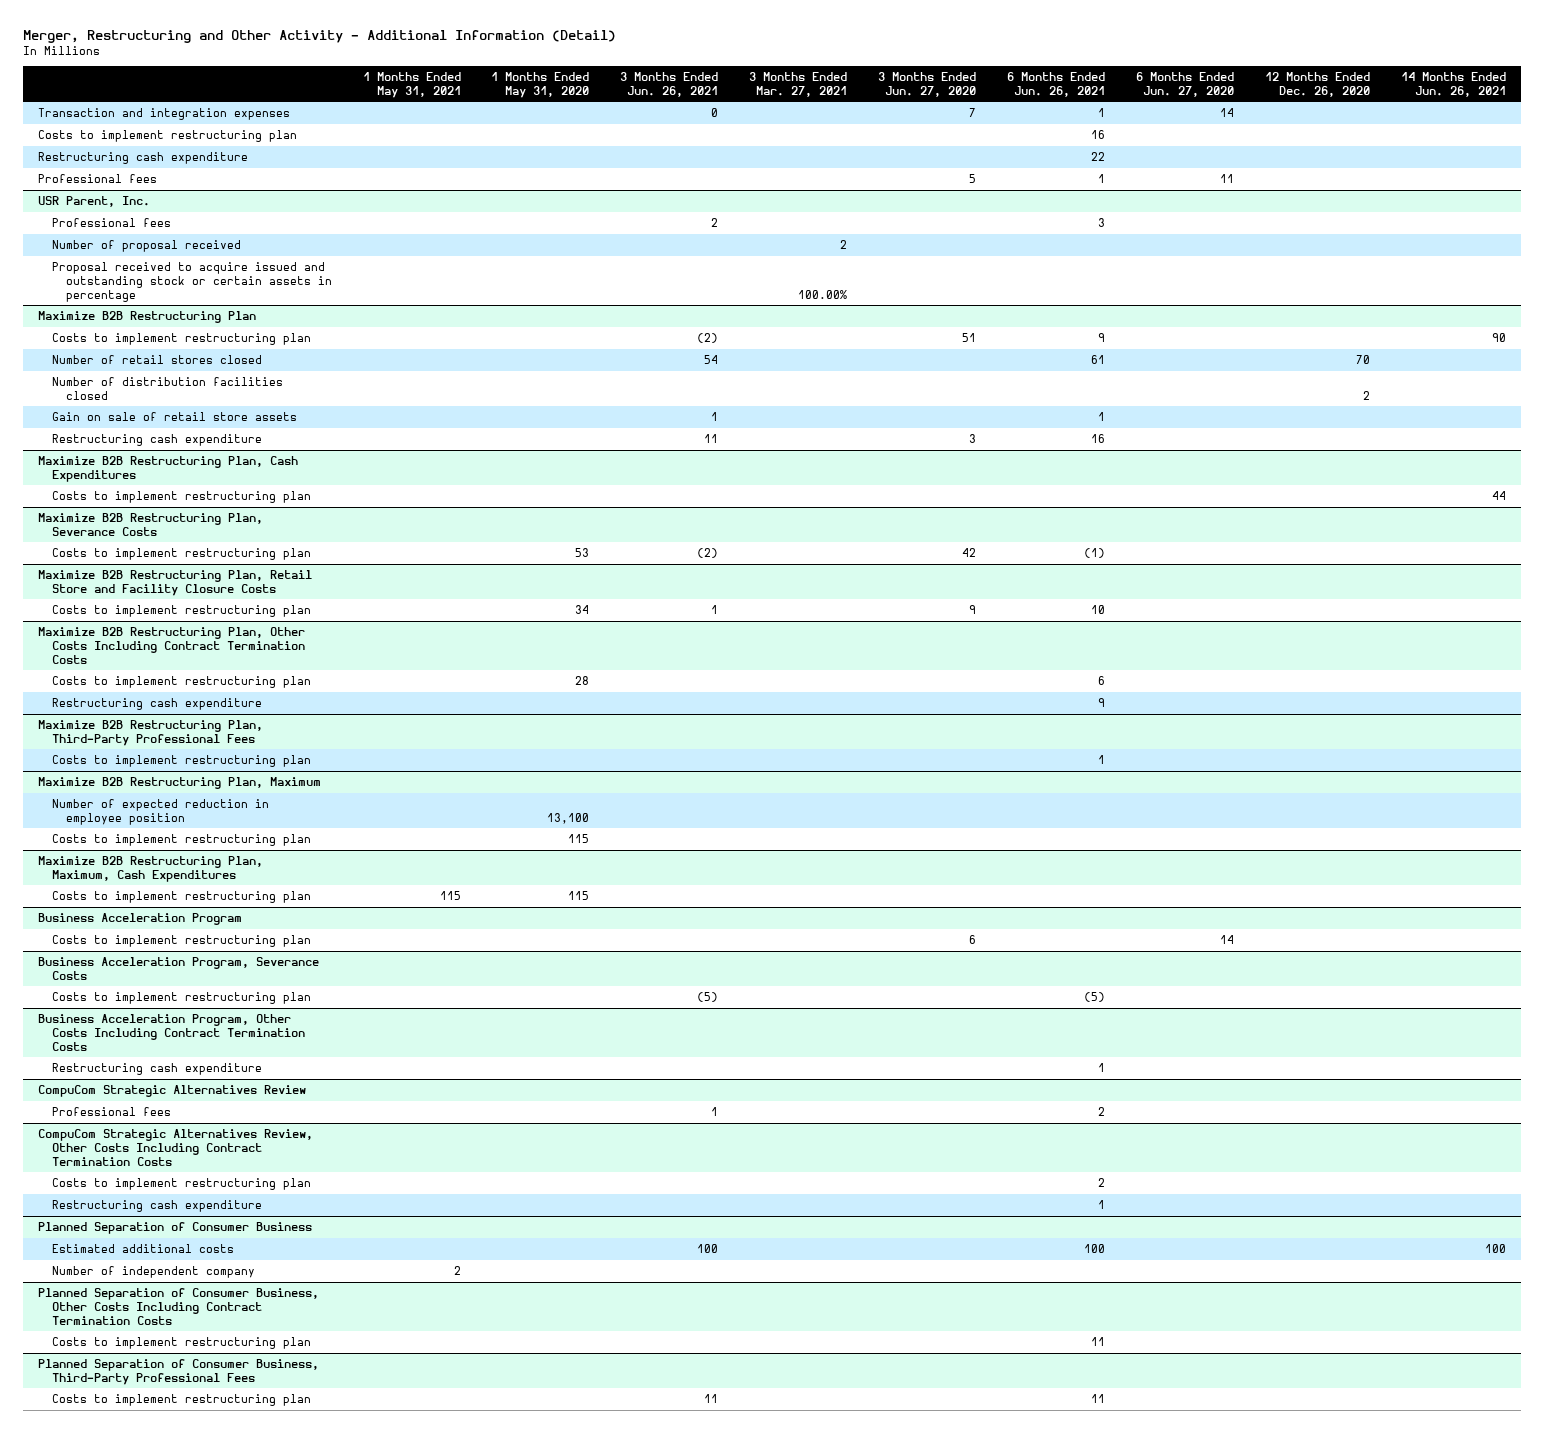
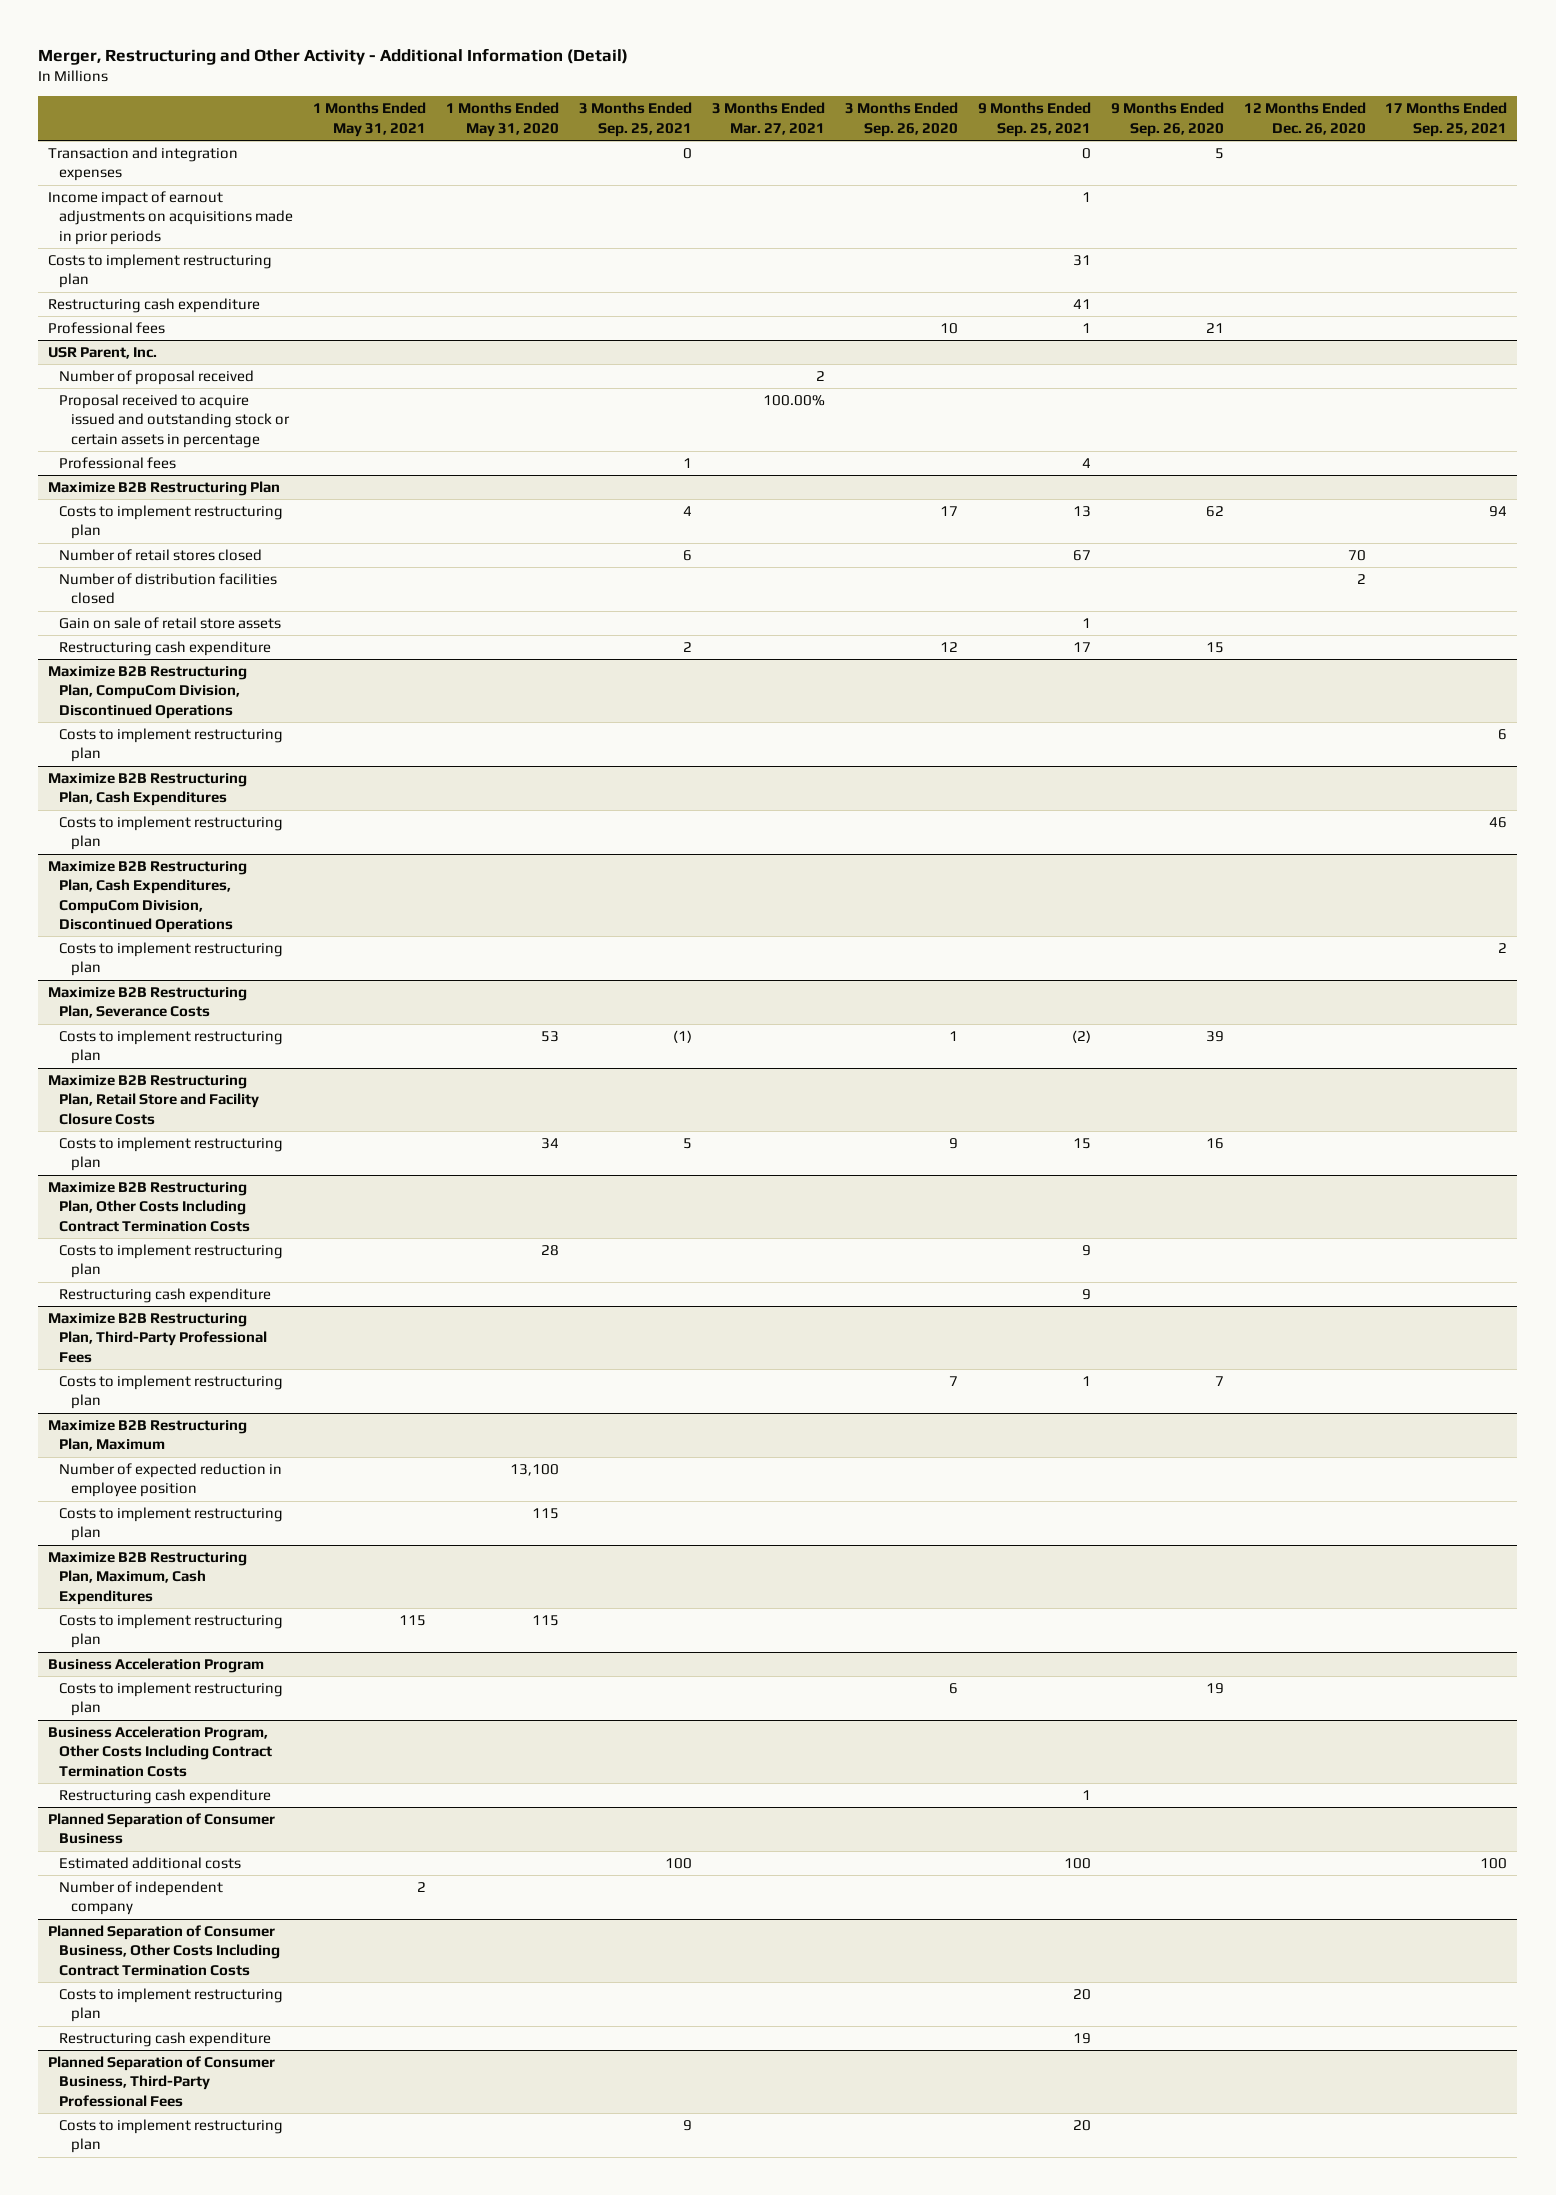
- | 1 Months Ended May 31, 2021 | 1 Months Ended May 31, 2020 | 3 Months Ended Jun. 26, 2021 | 3 Months Ended Mar. 27, 2021 | 3 Months Ended Jun. 27, 2020 | 6 Months Ended Jun. 26, 2021 | 6 Months Ended Jun. 27, 2020 | 12 Months Ended Dec. 26, 2020 | 14 Months Ended Jun. 26, 2021
+ | 1 Months Ended May 31, 2021 | 1 Months Ended May 31, 2020 | 3 Months Ended Sep. 25, 2021 | 3 Months Ended Mar. 27, 2021 | 3 Months Ended Sep. 26, 2020 | 9 Months Ended Sep. 25, 2021 | 9 Months Ended Sep. 26, 2020 | 12 Months Ended Dec. 26, 2020 | 17 Months Ended Sep. 25, 2021
+ Income impact of earnout adjustments on acquisitions made in prior periods | | | | | | 1 | | |
@ USR Parent, Inc.
moved down: Professional fees | | | 1 | | | 4 | | |
+ Maximize B2B Restructuring Plan, CompuCom Division, Discontinued Operations
+ Costs to implement restructuring plan | | | | | | | | | 6
+ Maximize B2B Restructuring Plan, Cash Expenditures, CompuCom Division, Discontinued Operations
+ Costs to implement restructuring plan | | | | | | | | | 2
- Business Acceleration Program, Severance Costs
- Costs to implement restructuring plan | | | (5) | | | (5) | | |
- CompuCom Strategic Alternatives Review
- Professional fees | | | 1 | | | 2 | | |
- CompuCom Strategic Alternatives Review, Other Costs Including Contract Termination Costs
- Costs to implement restructuring plan | | | | | | 2 | | |
- Restructuring cash expenditure | | | | | | 1 | | |
@ Planned Separation of Consumer Business, Other Costs Including Contract Termination Costs
+ Restructuring cash expenditure | | | | | | 19 | | |

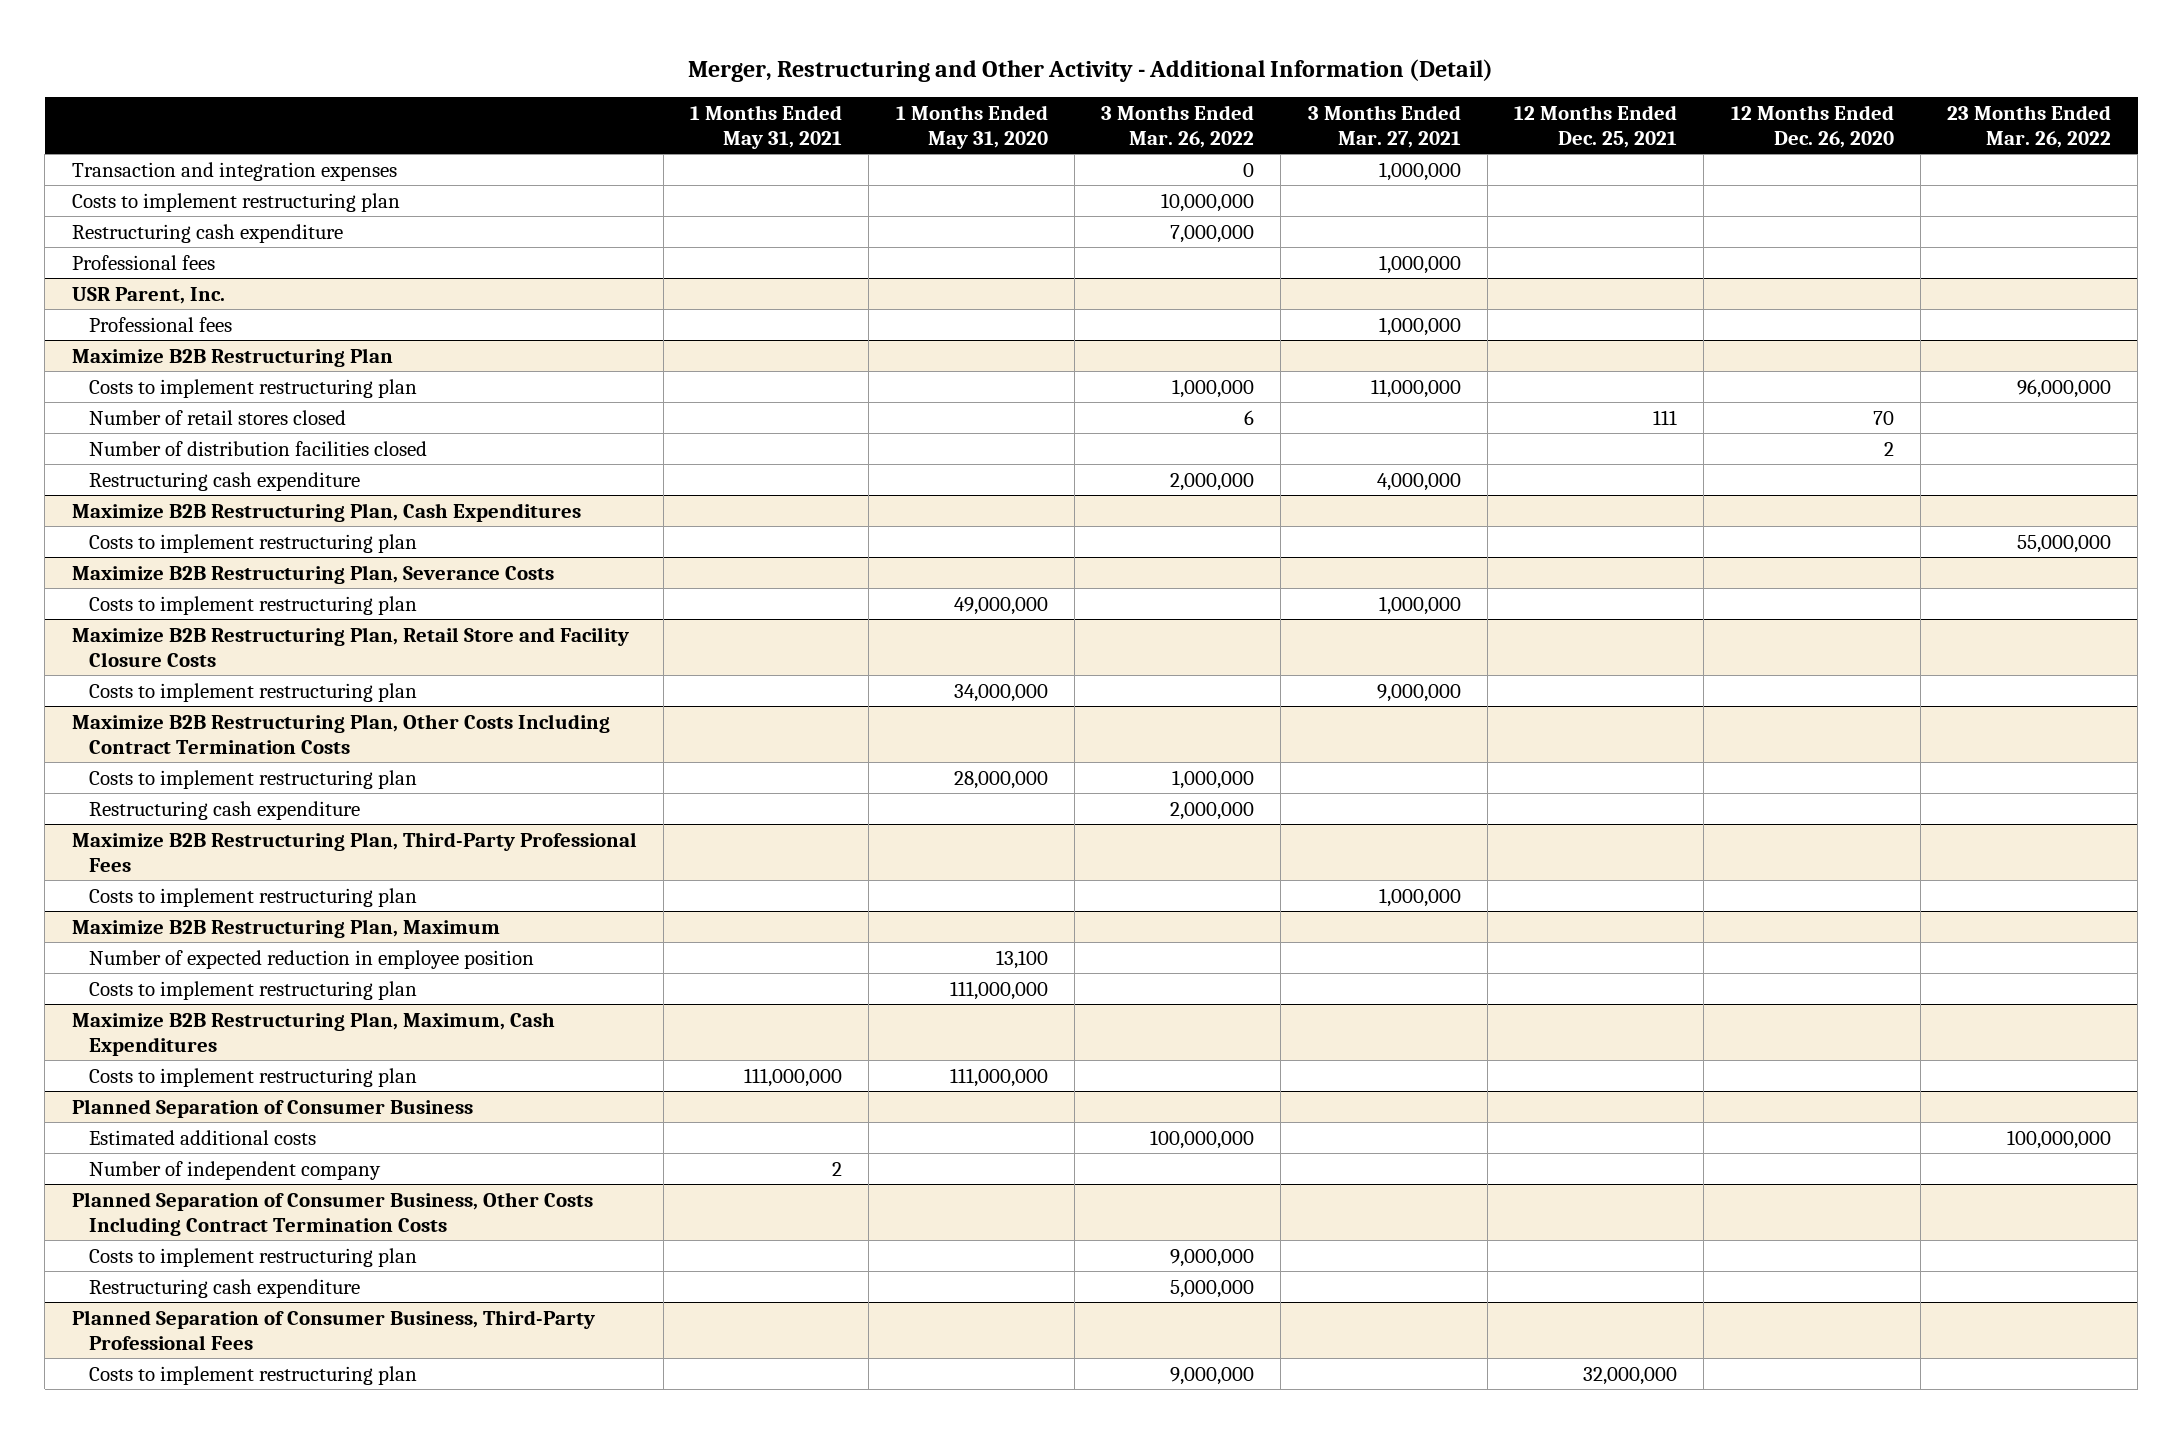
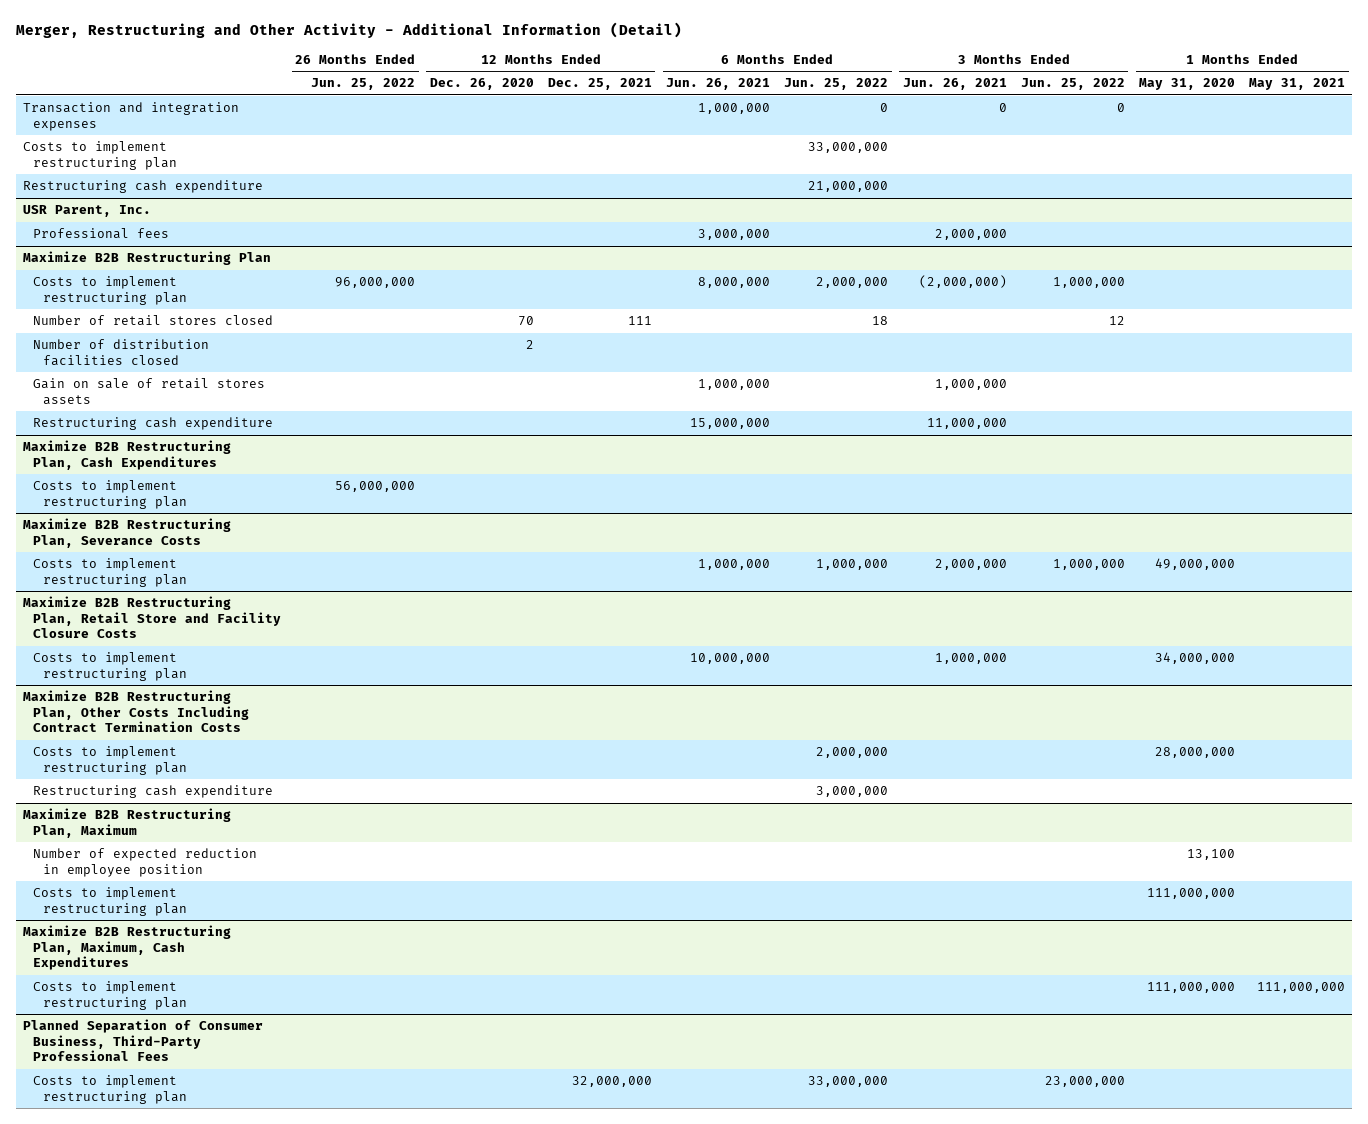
- | 1 Months Ended May 31, 2021 | 1 Months Ended May 31, 2020 | 3 Months Ended Mar. 26, 2022 | 3 Months Ended Mar. 27, 2021 | 12 Months Ended Dec. 25, 2021 | 12 Months Ended Dec. 26, 2020 | 23 Months Ended Mar. 26, 2022
+ | 26 Months Ended Jun. 25, 2022 | 12 Months Ended Dec. 26, 2020 | 12 Months Ended Dec. 25, 2021 | 6 Months Ended Jun. 26, 2021 | 6 Months Ended Jun. 25, 2022 | 3 Months Ended Jun. 26, 2021 | 3 Months Ended Jun. 25, 2022 | 1 Months Ended May 31, 2020 | 1 Months Ended May 31, 2021
- Professional fees | | | | 1,000,000 | | |
@ Maximize B2B Restructuring Plan
+ Gain on sale of retail stores assets | | | | 1,000,000 | | 1,000,000 | | |
- Maximize B2B Restructuring Plan, Third-Party Professional Fees
- Costs to implement restructuring plan | | | | 1,000,000 | | |
- Planned Separation of Consumer Business
- Estimated additional costs | | | 100,000,000 | | | | 100,000,000
- Number of independent company | 2 | | | | | |
- Planned Separation of Consumer Business, Other Costs Including Contract Termination Costs
- Costs to implement restructuring plan | | | 9,000,000 | | | |
- Restructuring cash expenditure | | | 5,000,000 | | | |

